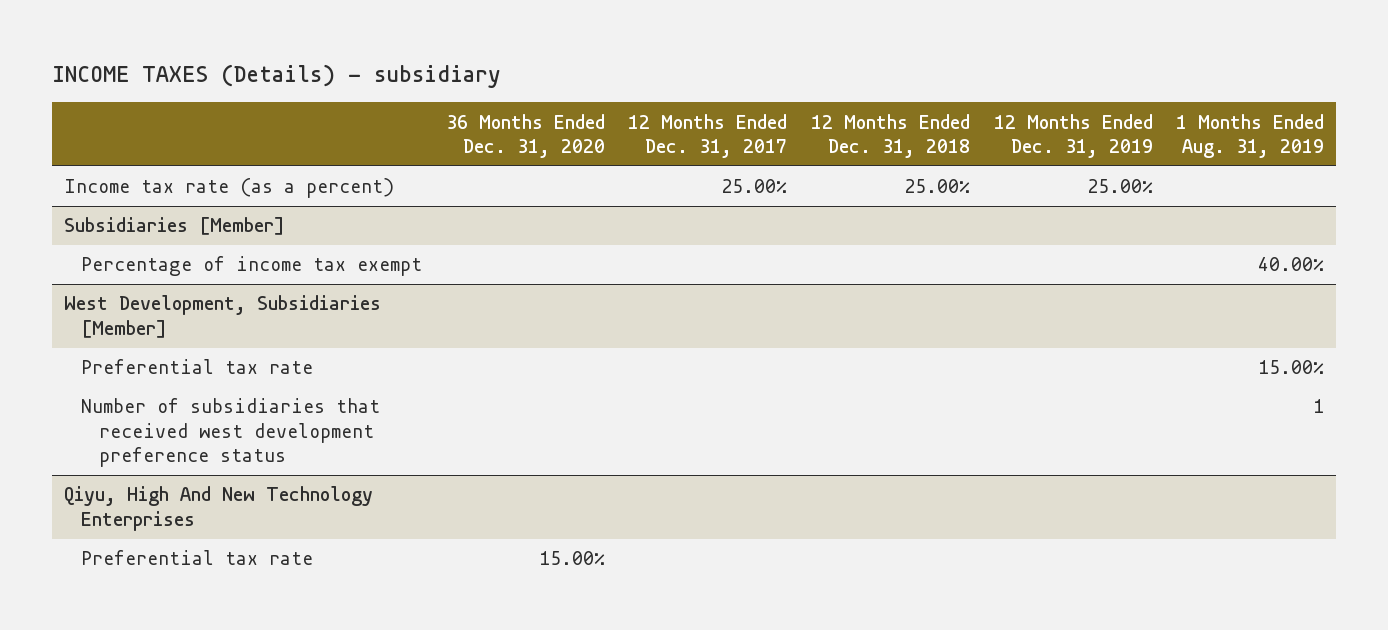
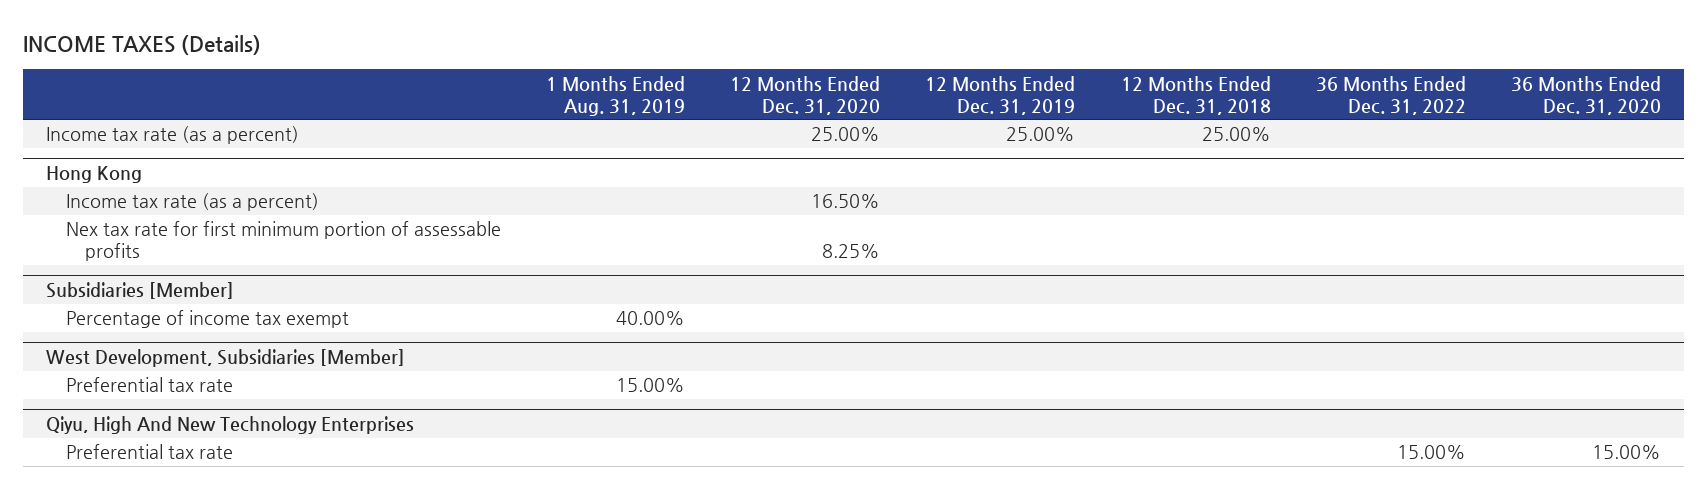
- INCOME TAXES (Details) - subsidiary
+ INCOME TAXES (Details)
- | 36 Months Ended Dec. 31, 2020 | 12 Months Ended Dec. 31, 2017 | 12 Months Ended Dec. 31, 2018 | 12 Months Ended Dec. 31, 2019 | 1 Months Ended Aug. 31, 2019
+ | 1 Months Ended Aug. 31, 2019 | 12 Months Ended Dec. 31, 2020 | 12 Months Ended Dec. 31, 2019 | 12 Months Ended Dec. 31, 2018 | 36 Months Ended Dec. 31, 2022 | 36 Months Ended Dec. 31, 2020
+ Hong Kong
+ Income tax rate (as a percent) | | 16.50% | | | |
+ Nex tax rate for first minimum portion of assessable profits | | 8.25% | | | |
@ West Development, Subsidiaries [Member]
- Number of subsidiaries that received west development preference status | | | | | 1

